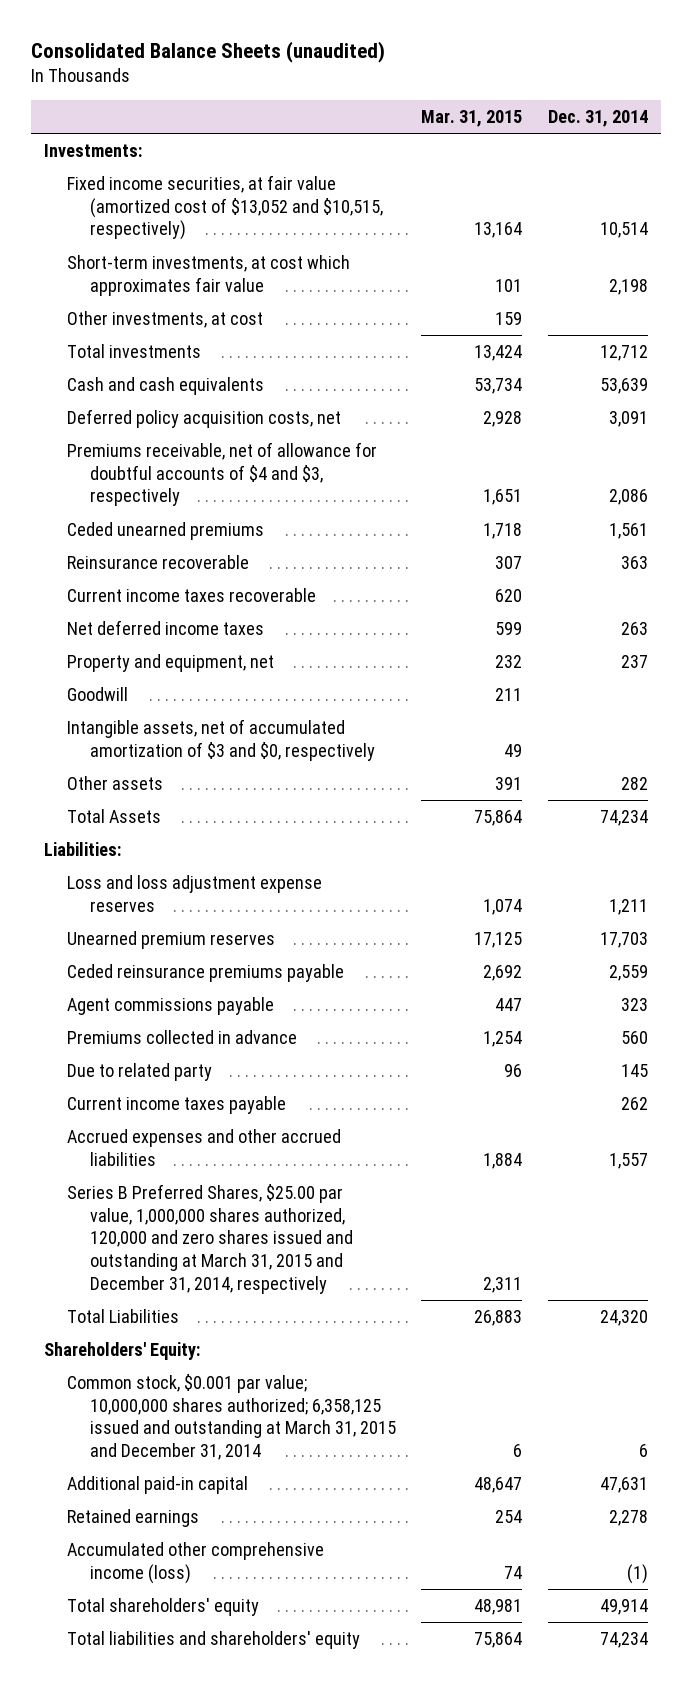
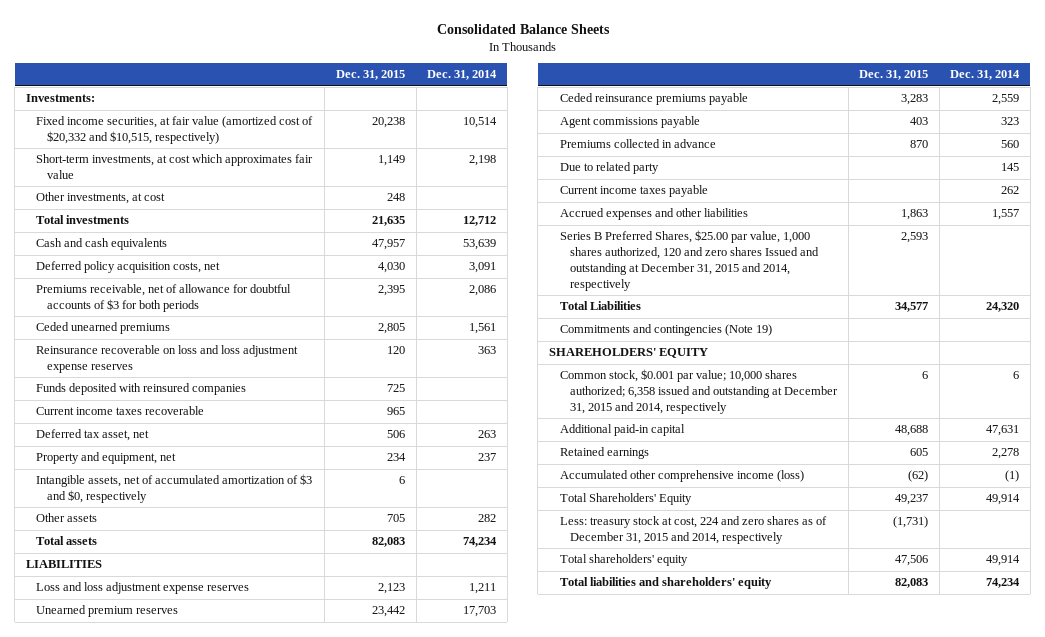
- Consolidated Balance Sheets (unaudited)
+ Consolidated Balance Sheets
- | Mar. 31, 2015 | Dec. 31, 2014
+ | Dec. 31, 2015 | Dec. 31, 2014
- Fixed income securities, at fair value (amortized cost of $13,052 and $10,515, respectively) | 13,164 | 10,514
+ Fixed income securities, at fair value (amortized cost of $20,332 and $10,515, respectively) | 20,238 | 10,514
- Premiums receivable, net of allowance for doubtful accounts of $4 and $3, respectively | 1,651 | 2,086
+ Premiums receivable, net of allowance for doubtful accounts of $3 for both periods | 2,395 | 2,086
- Reinsurance recoverable | 307 | 363
+ Reinsurance recoverable on loss and loss adjustment expense reserves | 120 | 363
+ Funds deposited with reinsured companies | 725 |
- Net deferred income taxes | 599 | 263
+ Deferred tax asset, net | 506 | 263
- Goodwill | 211 |
- Total Assets | 75,864 | 74,234
- Liabilities:
+ Total assets | 82,083 | 74,234
+ LIABILITIES
- Accrued expenses and other accrued liabilities | 1,884 | 1,557
- Series B Preferred Shares, $25.00 par value, 1,000,000 shares authorized, 120,000 and zero shares issued and outstanding at March 31, 2015 and December 31, 2014, respectively | 2,311 |
+ Accrued expenses and other liabilities | 1,863 | 1,557
+ Series B Preferred Shares, $25.00 par value, 1,000 shares authorized, 120 and zero shares Issued and outstanding at December 31, 2015 and 2014, respectively | 2,593 |
- Shareholders' Equity:
- Common stock, $0.001 par value; 10,000,000 shares authorized; 6,358,125 issued and outstanding at March 31, 2015 and December 31, 2014 | 6 | 6
+ Commitments and contingencies (Note 19)
+ SHAREHOLDERS' EQUITY
+ Common stock, $0.001 par value; 10,000 shares authorized; 6,358 issued and outstanding at December 31, 2015 and 2014, respectively | 6 | 6
+ Total Shareholders' Equity | 49,237 | 49,914
+ Less: treasury stock at cost, 224 and zero shares as of December 31, 2015 and 2014, respectively | (1,731) |

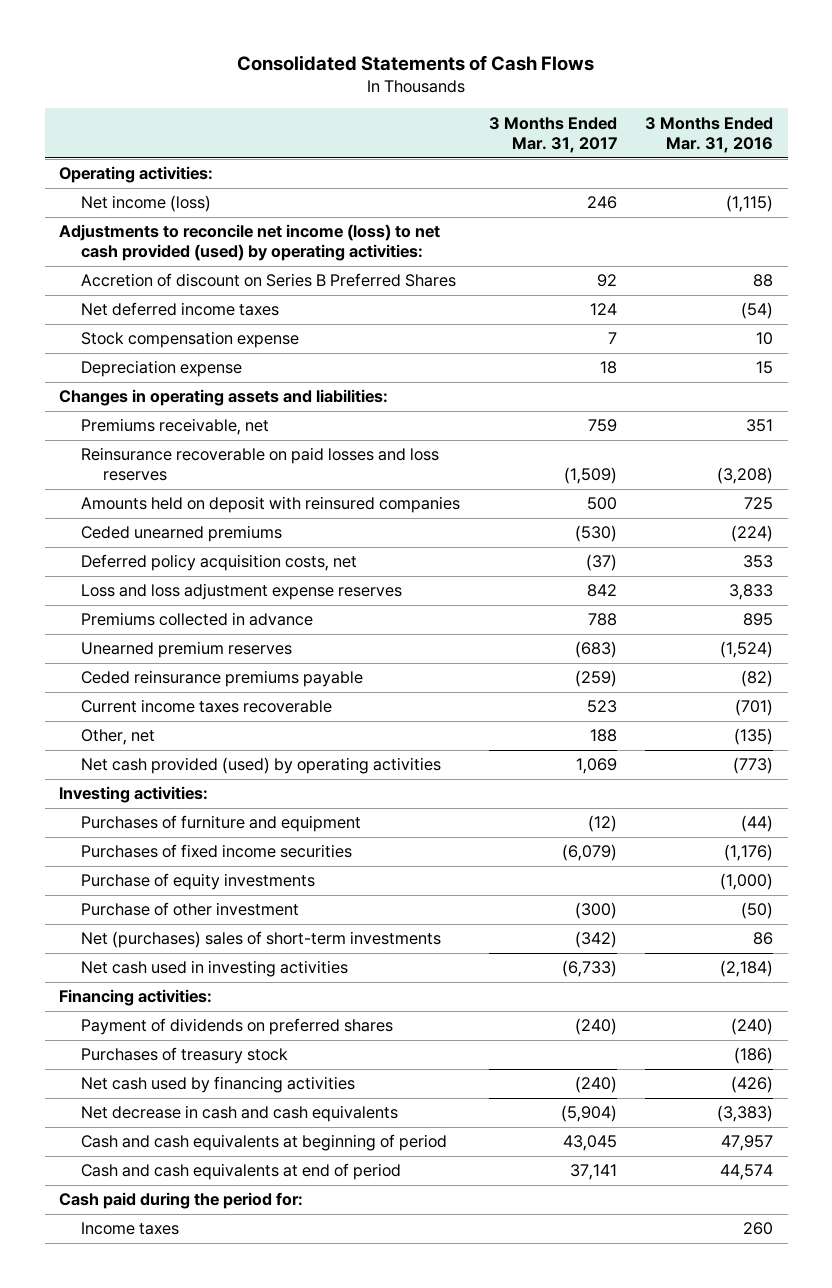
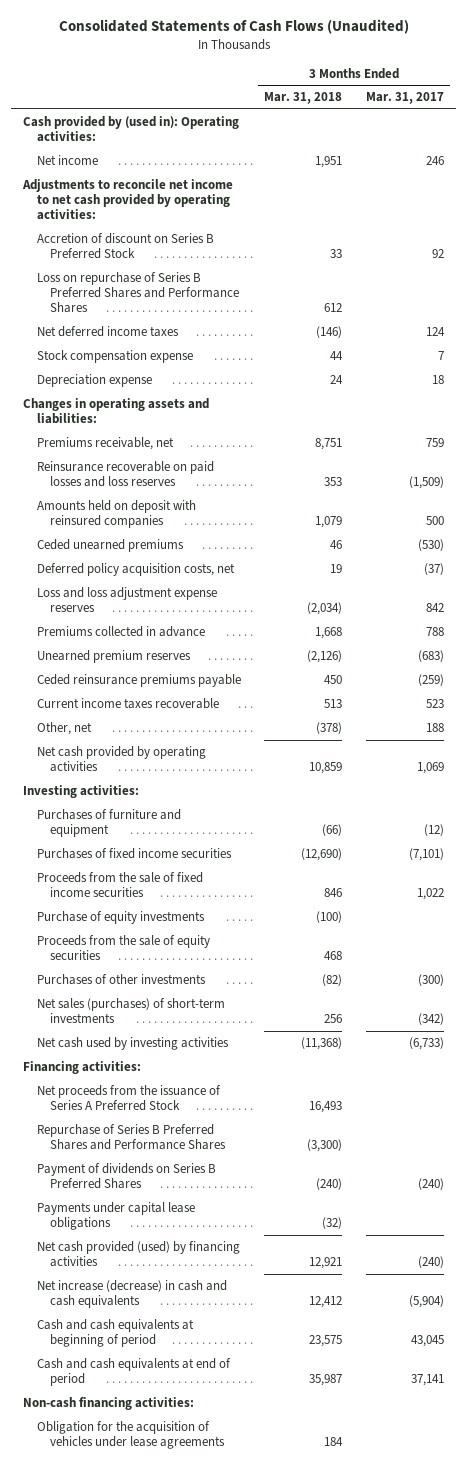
- Consolidated Statements of Cash Flows
+ Consolidated Statements of Cash Flows (Unaudited)
- | 3 Months Ended Mar. 31, 2017 | 3 Months Ended Mar. 31, 2016
+ | 3 Months Ended Mar. 31, 2018 | 3 Months Ended Mar. 31, 2017
- Operating activities:
- Net income (loss) | 246 | (1,115)
- Adjustments to reconcile net income (loss) to net cash provided (used) by operating activities:
- Accretion of discount on Series B Preferred Shares | 92 | 88
+ Cash provided by (used in): Operating activities:
+ Net income | 1,951 | 246
+ Adjustments to reconcile net income to net cash provided by operating activities:
+ Accretion of discount on Series B Preferred Stock | 33 | 92
+ Loss on repurchase of Series B Preferred Shares and Performance Shares | 612 |
- Net cash provided (used) by operating activities | 1,069 | (773)
+ Net cash provided by operating activities | 10,859 | 1,069
- Purchases of fixed income securities | (6,079) | (1,176)
+ Purchases of fixed income securities | (12,690) | (7,101)
+ Proceeds from the sale of fixed income securities | 846 | 1,022
- Purchase of other investment | (300) | (50)
- Net (purchases) sales of short-term investments | (342) | 86
- Net cash used in investing activities | (6,733) | (2,184)
+ Proceeds from the sale of equity securities | 468 |
+ Purchases of other investments | (82) | (300)
+ Net sales (purchases) of short-term investments | 256 | (342)
+ Net cash used by investing activities | (11,368) | (6,733)
- Payment of dividends on preferred shares | (240) | (240)
- Purchases of treasury stock | | (186)
- Net cash used by financing activities | (240) | (426)
- Net decrease in cash and cash equivalents | (5,904) | (3,383)
+ Net proceeds from the issuance of Series A Preferred Stock | 16,493 |
+ Repurchase of Series B Preferred Shares and Performance Shares | (3,300) |
+ Payment of dividends on Series B Preferred Shares | (240) | (240)
+ Payments under capital lease obligations | (32) |
+ Net cash provided (used) by financing activities | 12,921 | (240)
+ Net increase (decrease) in cash and cash equivalents | 12,412 | (5,904)
- Cash paid during the period for:
- Income taxes | | 260
+ Non-cash financing activities:
+ Obligation for the acquisition of vehicles under lease agreements | 184 |

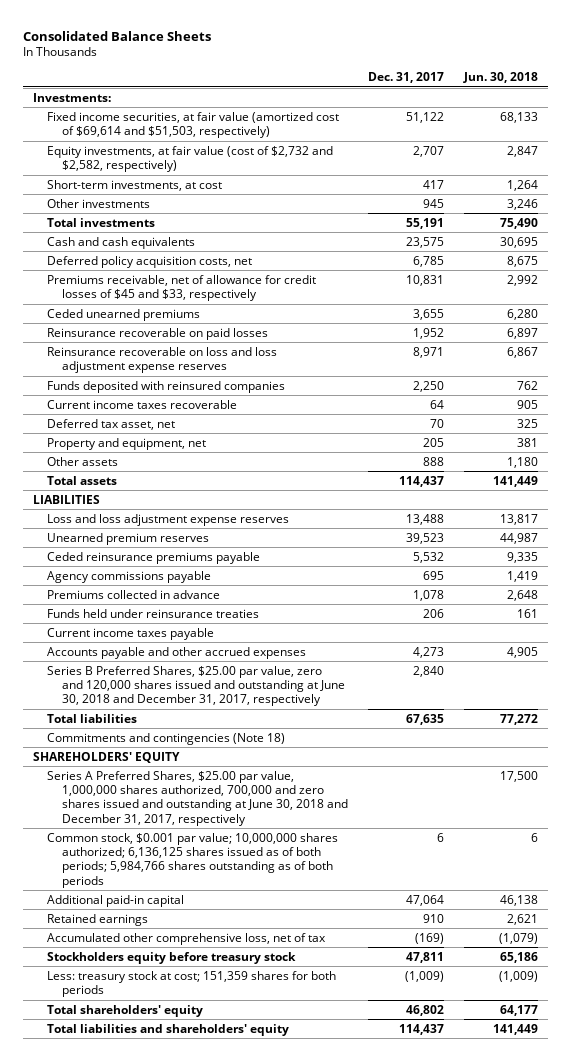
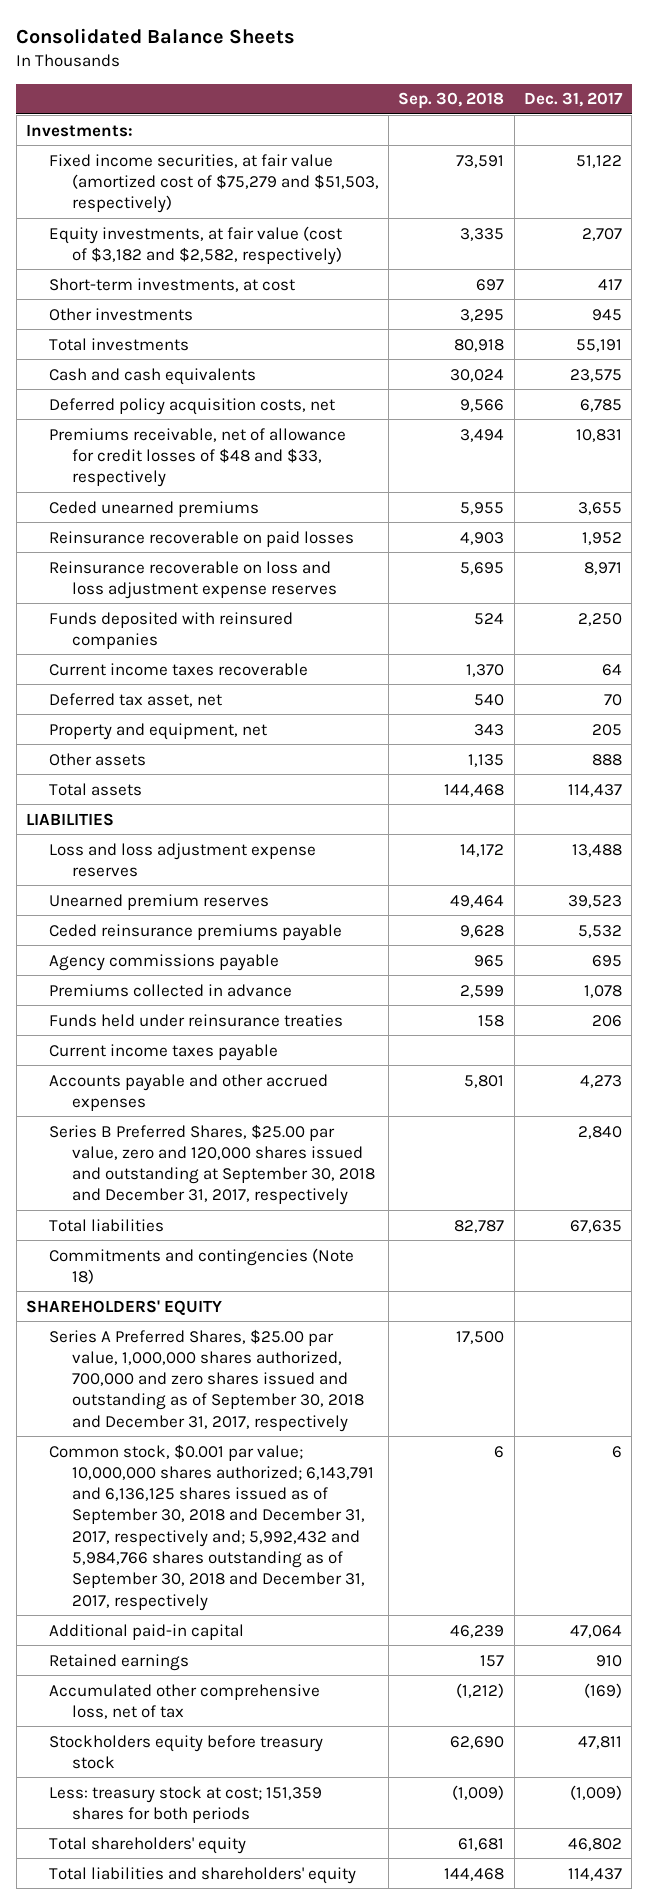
- | Dec. 31, 2017 | Jun. 30, 2018
+ | Sep. 30, 2018 | Dec. 31, 2017
- Fixed income securities, at fair value (amortized cost of $69,614 and $51,503, respectively) | 51,122 | 68,133
- Equity investments, at fair value (cost of $2,732 and $2,582, respectively) | 2,707 | 2,847
+ Fixed income securities, at fair value (amortized cost of $75,279 and $51,503, respectively) | 73,591 | 51,122
+ Equity investments, at fair value (cost of $3,182 and $2,582, respectively) | 3,335 | 2,707
- Premiums receivable, net of allowance for credit losses of $45 and $33, respectively | 10,831 | 2,992
+ Premiums receivable, net of allowance for credit losses of $48 and $33, respectively | 3,494 | 10,831
- Series B Preferred Shares, $25.00 par value, zero and 120,000 shares issued and outstanding at June 30, 2018 and December 31, 2017, respectively | 2,840 |
+ Series B Preferred Shares, $25.00 par value, zero and 120,000 shares issued and outstanding at September 30, 2018 and December 31, 2017, respectively | | 2,840
- Series A Preferred Shares, $25.00 par value, 1,000,000 shares authorized, 700,000 and zero shares issued and outstanding at June 30, 2018 and December 31, 2017, respectively | | 17,500
- Common stock, $0.001 par value; 10,000,000 shares authorized; 6,136,125 shares issued as of both periods; 5,984,766 shares outstanding as of both periods | 6 | 6
+ Series A Preferred Shares, $25.00 par value, 1,000,000 shares authorized, 700,000 and zero shares issued and outstanding as of September 30, 2018 and December 31, 2017, respectively | 17,500 |
+ Common stock, $0.001 par value; 10,000,000 shares authorized; 6,143,791 and 6,136,125 shares issued as of September 30, 2018 and December 31, 2017, respectively and; 5,992,432 and 5,984,766 shares outstanding as of September 30, 2018 and December 31, 2017, respectively | 6 | 6

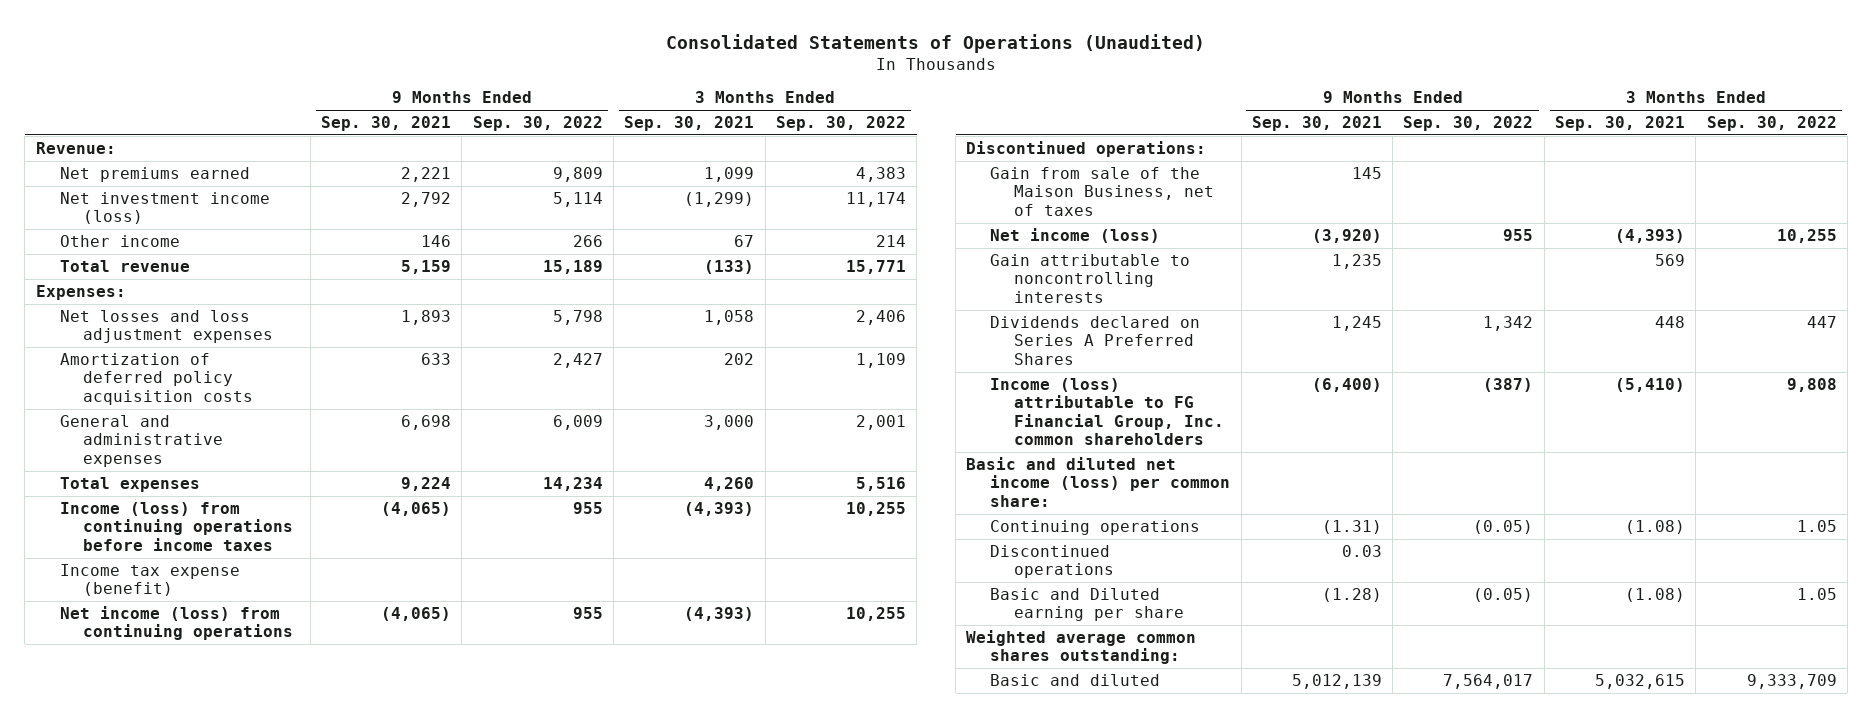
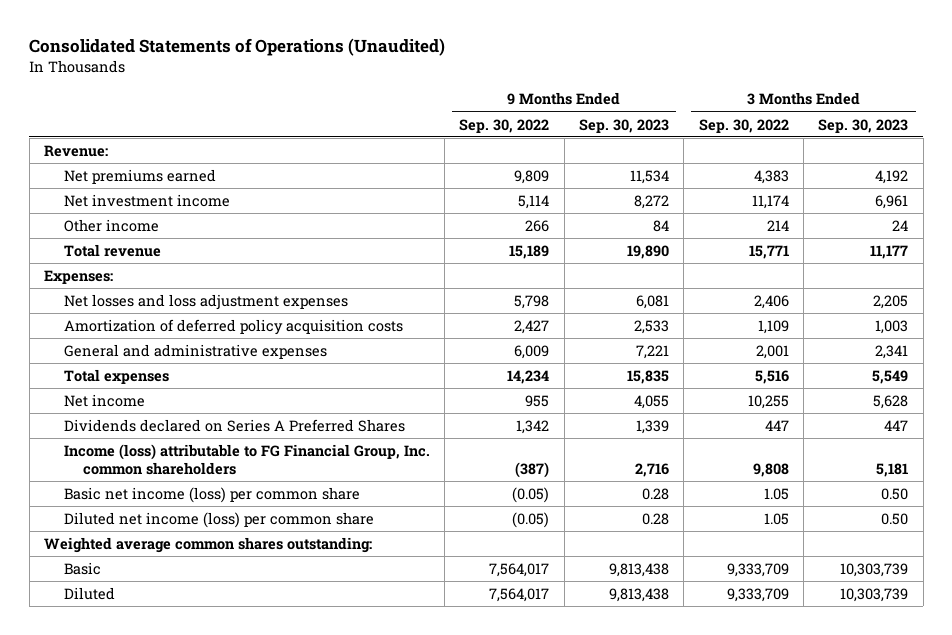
- | 9 Months Ended Sep. 30, 2021 | 9 Months Ended Sep. 30, 2022 | 3 Months Ended Sep. 30, 2021 | 3 Months Ended Sep. 30, 2022
+ | 9 Months Ended Sep. 30, 2022 | 9 Months Ended Sep. 30, 2023 | 3 Months Ended Sep. 30, 2022 | 3 Months Ended Sep. 30, 2023
- Net investment income (loss) | 2,792 | 5,114 | (1,299) | 11,174
+ Net investment income | 5,114 | 8,272 | 11,174 | 6,961
- Income (loss) from continuing operations before income taxes | (4,065) | 955 | (4,393) | 10,255
- Income tax expense (benefit)
- Net income (loss) from continuing operations | (4,065) | 955 | (4,393) | 10,255
- Discontinued operations:
- Gain from sale of the Maison Business, net of taxes | 145 | | |
- Net income (loss) | (3,920) | 955 | (4,393) | 10,255
- Gain attributable to noncontrolling interests | 1,235 | | 569 |
+ Net income | 955 | 4,055 | 10,255 | 5,628
- Basic and diluted net income (loss) per common share:
- Continuing operations | (1.31) | (0.05) | (1.08) | 1.05
- Discontinued operations | 0.03 | | |
- Basic and Diluted earning per share | (1.28) | (0.05) | (1.08) | 1.05
+ Basic net income (loss) per common share | (0.05) | 0.28 | 1.05 | 0.50
+ Diluted net income (loss) per common share | (0.05) | 0.28 | 1.05 | 0.50
- Basic and diluted | 5,012,139 | 7,564,017 | 5,032,615 | 9,333,709
+ Basic | 7,564,017 | 9,813,438 | 9,333,709 | 10,303,739
+ Diluted | 7,564,017 | 9,813,438 | 9,333,709 | 10,303,739

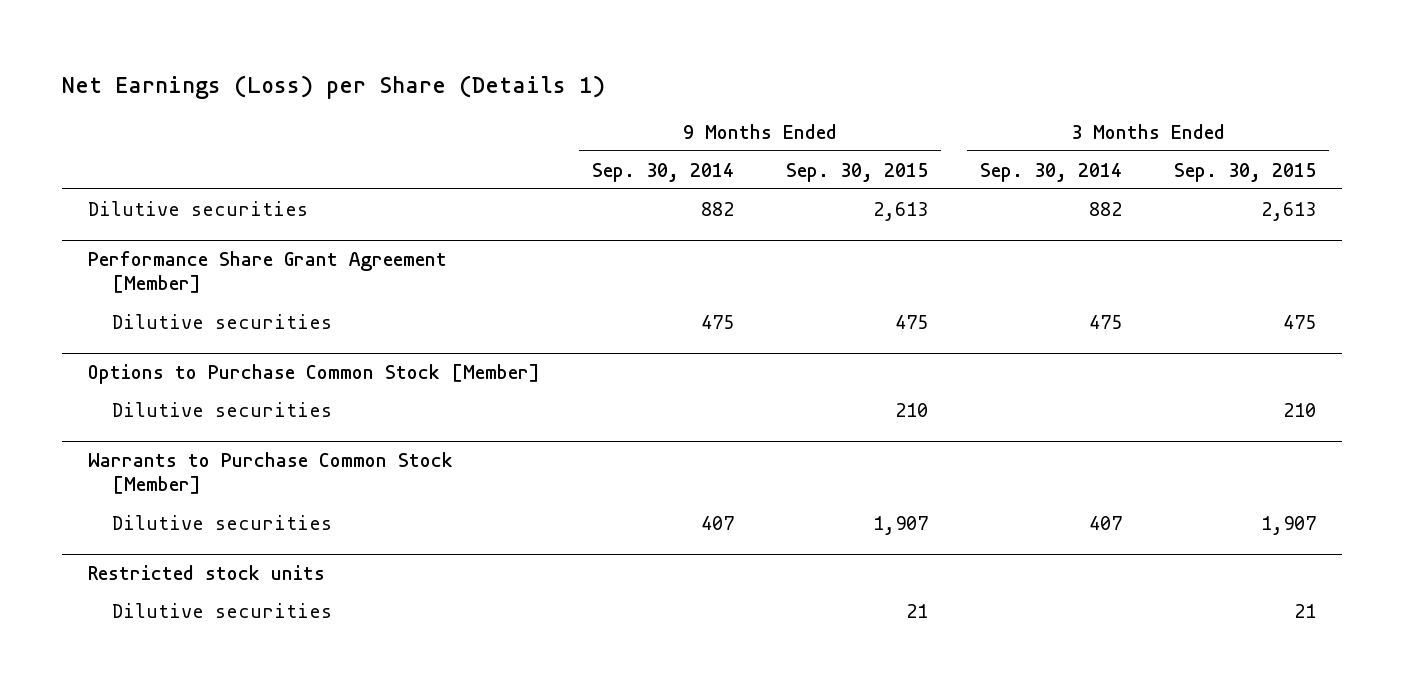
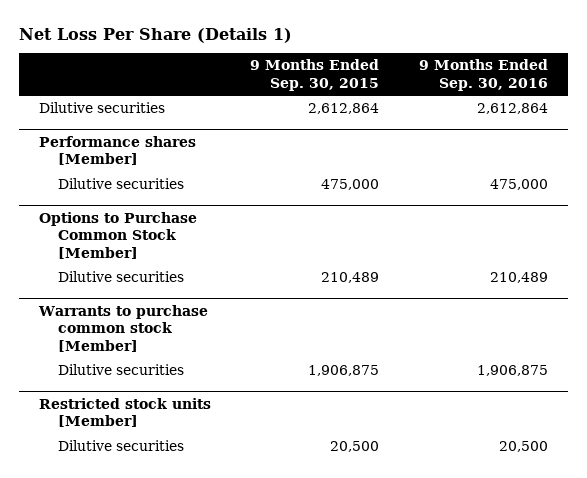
- Net Earnings (Loss) per Share (Details 1)
+ Net Loss Per Share (Details 1)
- | 9 Months Ended Sep. 30, 2014 | 9 Months Ended Sep. 30, 2015 | 3 Months Ended Sep. 30, 2014 | 3 Months Ended Sep. 30, 2015
+ | 9 Months Ended Sep. 30, 2015 | 9 Months Ended Sep. 30, 2016
- Dilutive securities | 882 | 2,613 | 882 | 2,613
- Performance Share Grant Agreement [Member]
- Dilutive securities | 475 | 475 | 475 | 475
+ Dilutive securities | 2,612,864 | 2,612,864
+ Performance shares [Member]
+ Dilutive securities | 475,000 | 475,000
@ Options to Purchase Common Stock [Member]
- Dilutive securities | | 210 | | 210
- Warrants to Purchase Common Stock [Member]
- Dilutive securities | 407 | 1,907 | 407 | 1,907
- Restricted stock units
- Dilutive securities | | 21 | | 21
@ Options to Purchase Common Stock [Member]
+ Dilutive securities | 210,489 | 210,489
+ Warrants to purchase common stock [Member]
+ Dilutive securities | 1,906,875 | 1,906,875
+ Restricted stock units [Member]
+ Dilutive securities | 20,500 | 20,500

